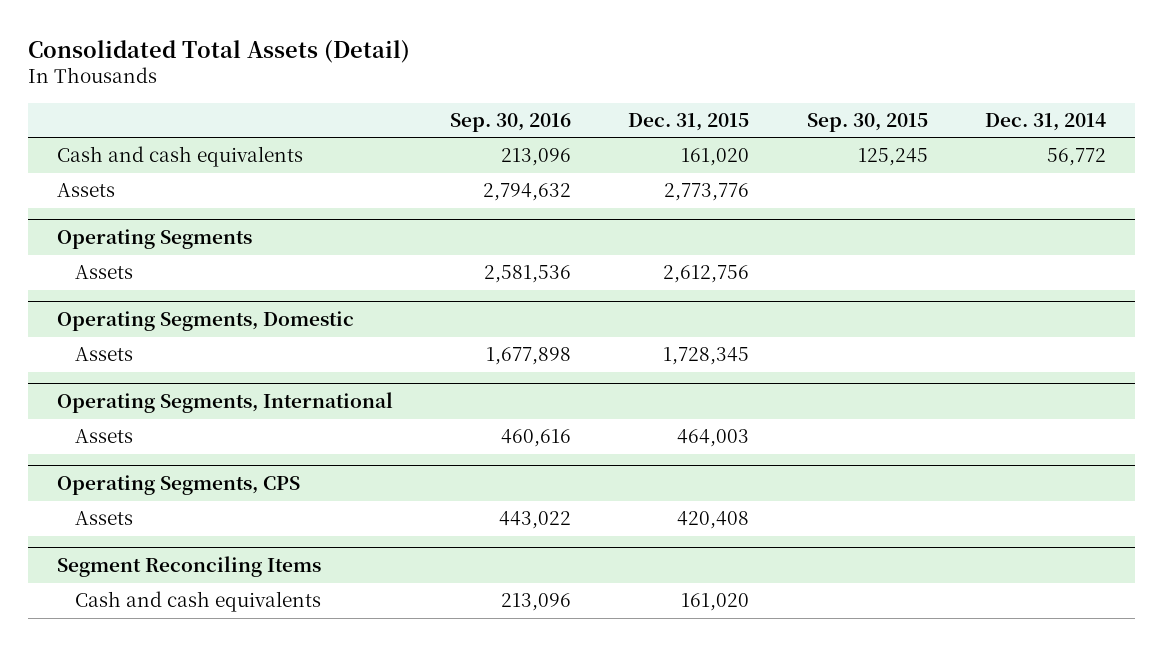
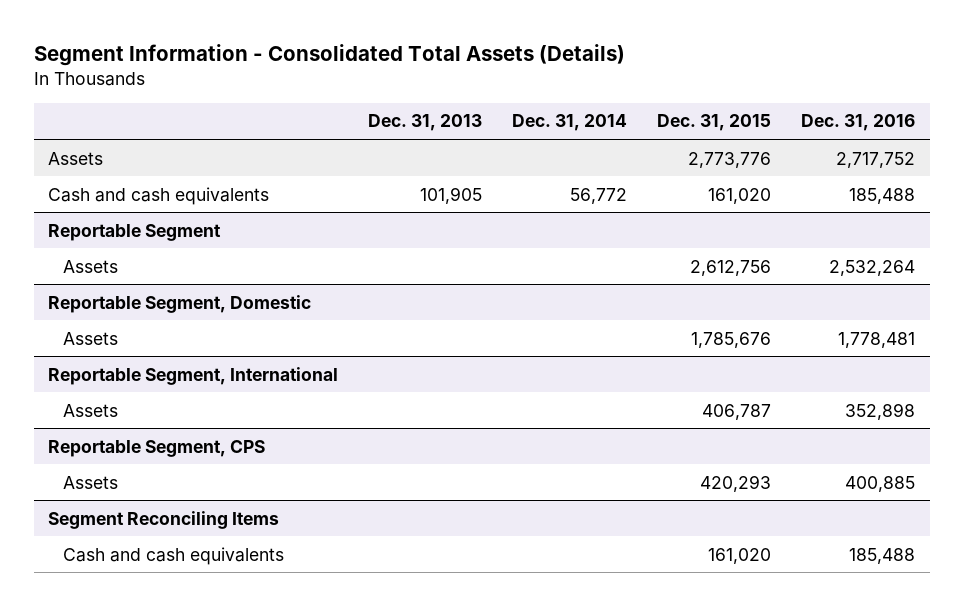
- Consolidated Total Assets (Detail)
+ Segment Information - Consolidated Total Assets (Details)
- | Sep. 30, 2016 | Dec. 31, 2015 | Sep. 30, 2015 | Dec. 31, 2014
+ | Dec. 31, 2013 | Dec. 31, 2014 | Dec. 31, 2015 | Dec. 31, 2016
- Operating Segments
moved down: Cash and cash equivalents | 101,905 | 56,772 | 161,020 | 185,488
+ Reportable Segment
- Operating Segments, Domestic
- Assets | 1,677,898 | 1,728,345 | |
- Operating Segments, International
- Assets | 460,616 | 464,003 | |
- Operating Segments, CPS
- Assets | 443,022 | 420,408 | |
+ Reportable Segment, Domestic
+ Assets | | | 1,785,676 | 1,778,481
+ Reportable Segment, International
+ Assets | | | 406,787 | 352,898
+ Reportable Segment, CPS
+ Assets | | | 420,293 | 400,885

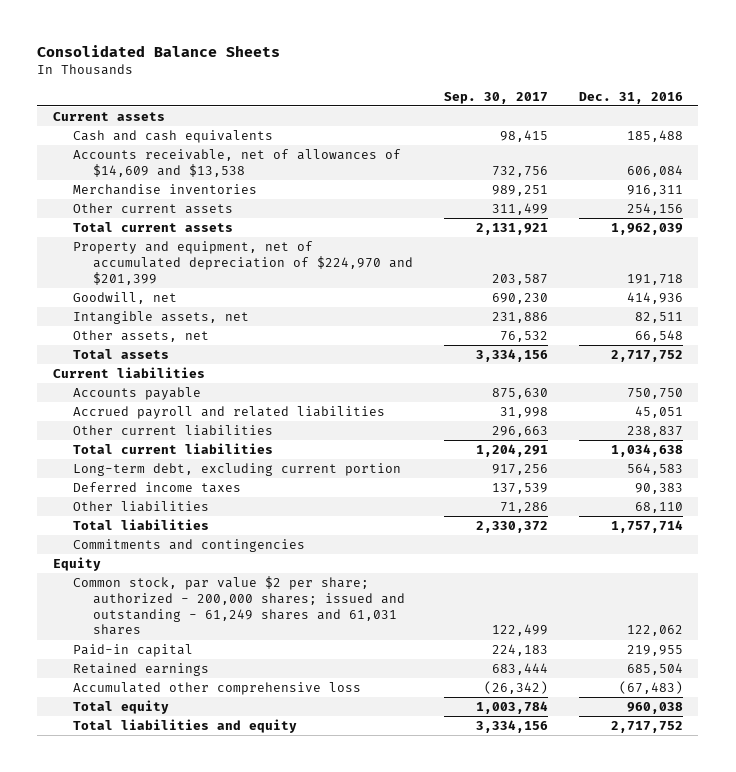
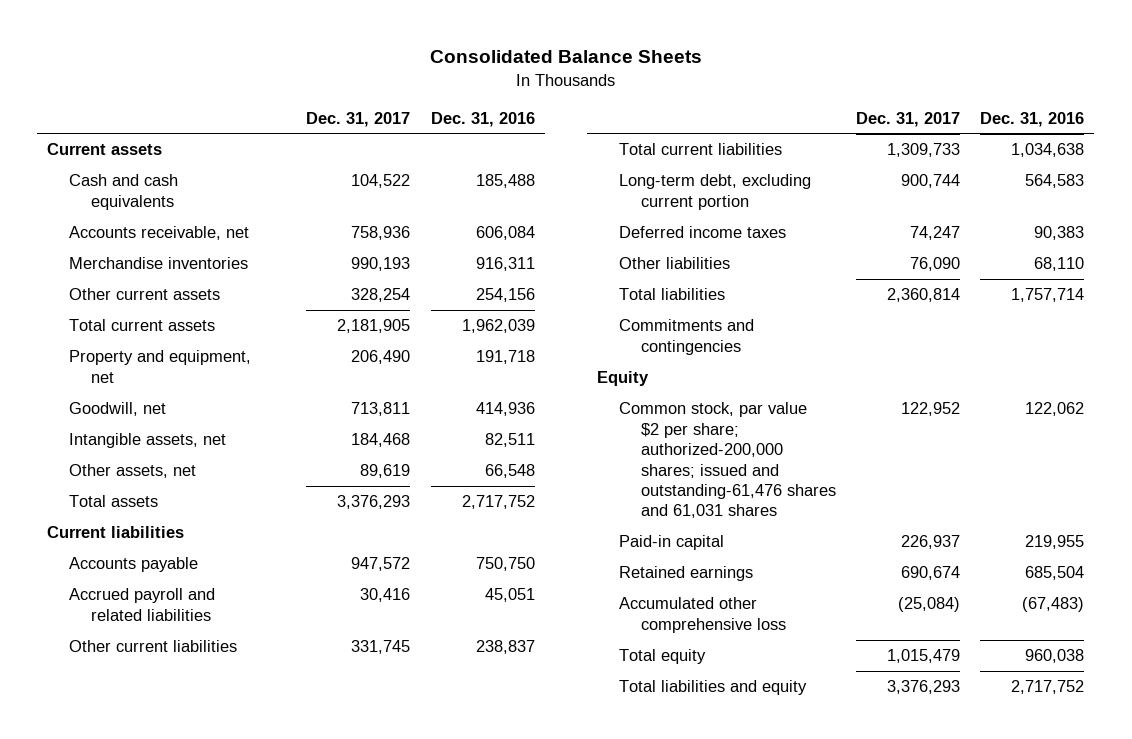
- | Sep. 30, 2017 | Dec. 31, 2016
+ | Dec. 31, 2017 | Dec. 31, 2016
- Accounts receivable, net of allowances of $14,609 and $13,538 | 732,756 | 606,084
+ Accounts receivable, net | 758,936 | 606,084
- Property and equipment, net of accumulated depreciation of $224,970 and $201,399 | 203,587 | 191,718
+ Property and equipment, net | 206,490 | 191,718
- Common stock, par value $2 per share; authorized - 200,000 shares; issued and outstanding - 61,249 shares and 61,031 shares | 122,499 | 122,062
+ Common stock, par value $2 per share; authorized-200,000 shares; issued and outstanding-61,476 shares and 61,031 shares | 122,952 | 122,062

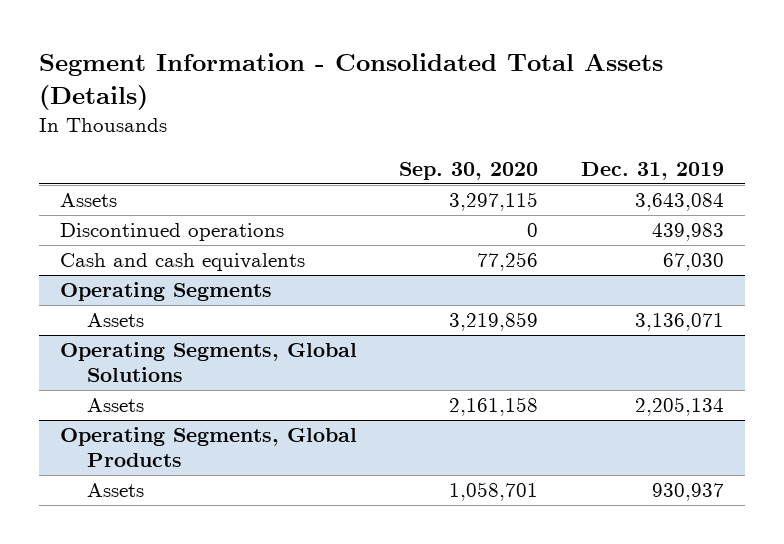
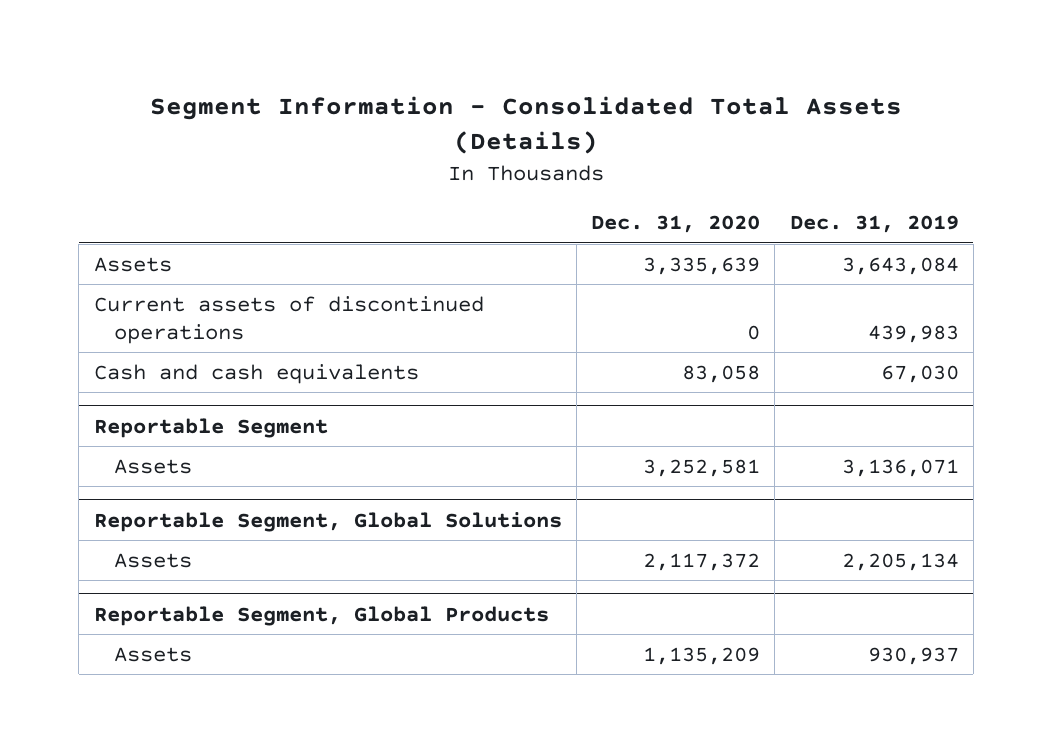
- | Sep. 30, 2020 | Dec. 31, 2019
+ | Dec. 31, 2020 | Dec. 31, 2019
- Discontinued operations | 0 | 439,983
+ Current assets of discontinued operations | 0 | 439,983
- Operating Segments
+ Reportable Segment
- Operating Segments, Global Solutions
+ Reportable Segment, Global Solutions
- Operating Segments, Global Products
+ Reportable Segment, Global Products

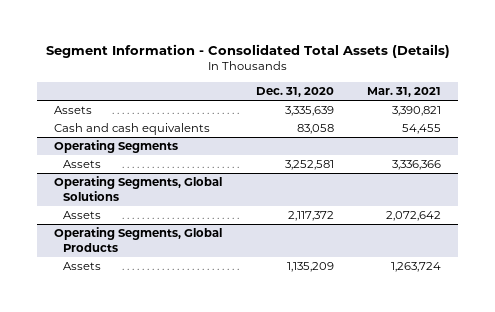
- | Dec. 31, 2020 | Dec. 31, 2019
+ | Dec. 31, 2020 | Mar. 31, 2021
- Current assets of discontinued operations | 0 | 439,983
- Reportable Segment
+ Operating Segments
- Reportable Segment, Global Solutions
+ Operating Segments, Global Solutions
- Reportable Segment, Global Products
+ Operating Segments, Global Products

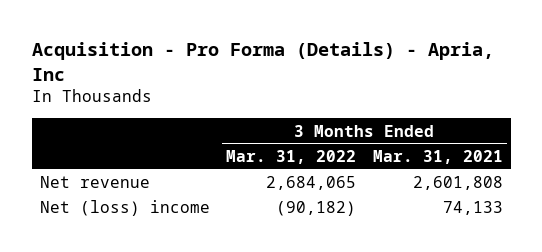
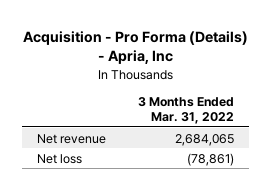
- | 3 Months Ended Mar. 31, 2022 | 3 Months Ended Mar. 31, 2021
+ | 3 Months Ended Mar. 31, 2022
- Net (loss) income | (90,182) | 74,133
+ Net loss | (78,861)

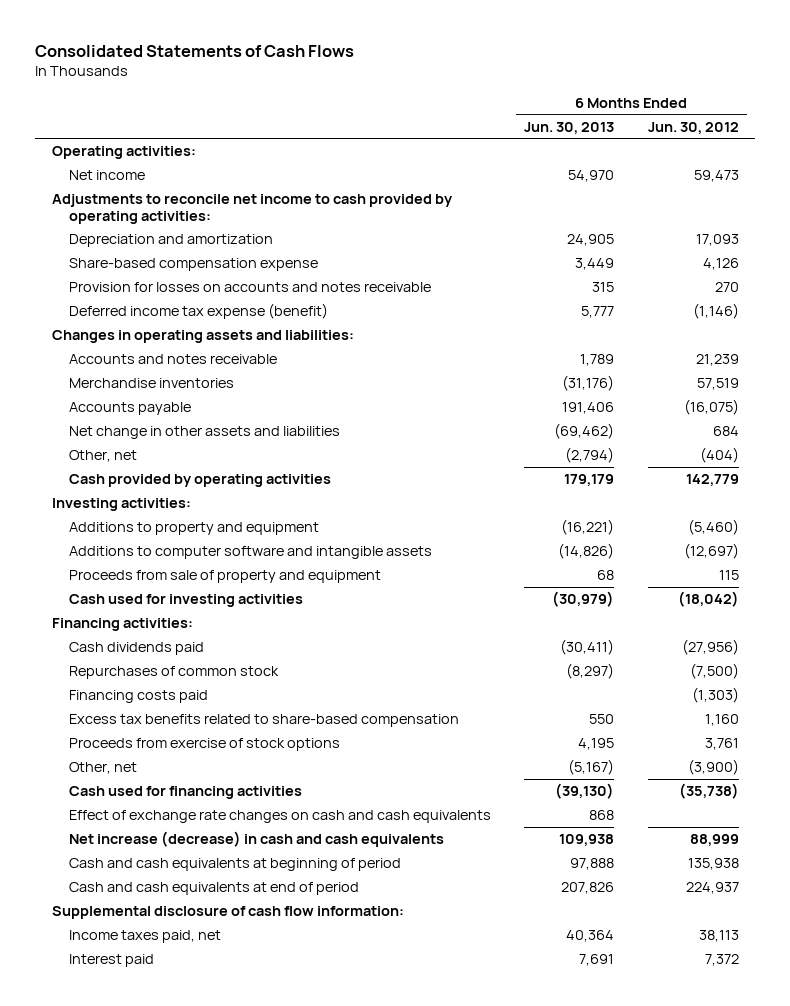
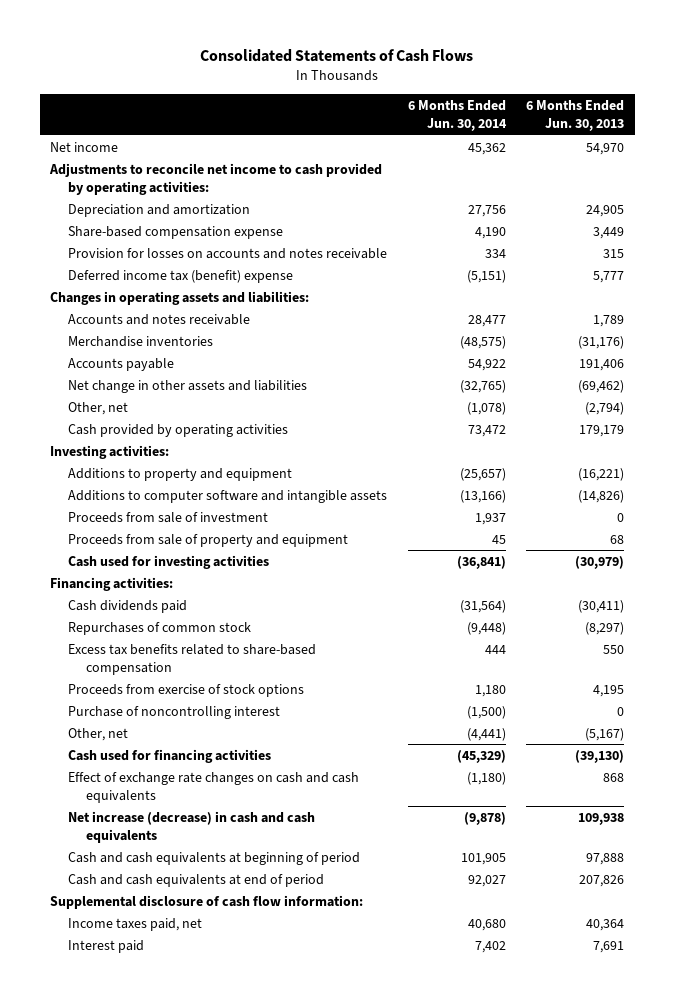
- | 6 Months Ended Jun. 30, 2013 | 6 Months Ended Jun. 30, 2012
+ | 6 Months Ended Jun. 30, 2014 | 6 Months Ended Jun. 30, 2013
- Operating activities:
- Deferred income tax expense (benefit) | 5,777 | (1,146)
+ Deferred income tax (benefit) expense | (5,151) | 5,777
+ Proceeds from sale of investment | 1,937 | 0
- Financing costs paid | | (1,303)
+ Purchase of noncontrolling interest | (1,500) | 0

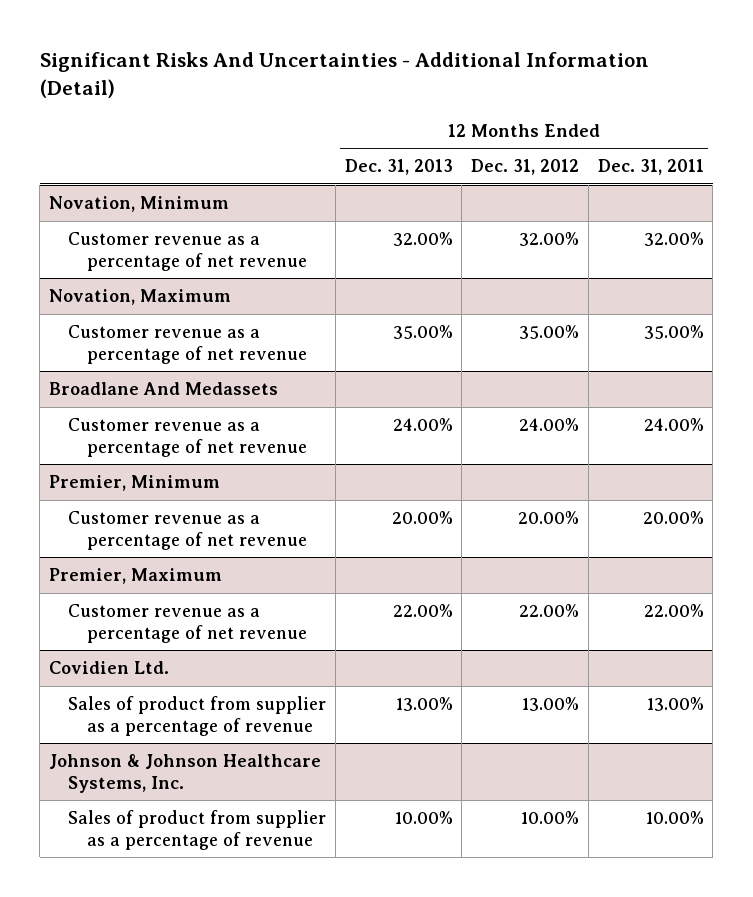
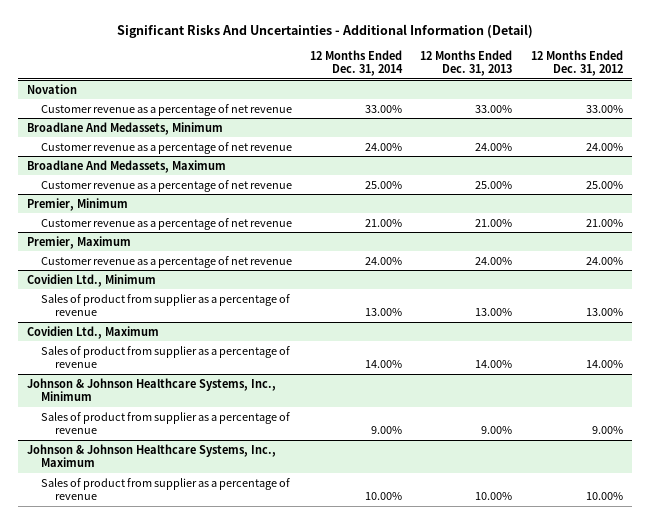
- | 12 Months Ended Dec. 31, 2013 | 12 Months Ended Dec. 31, 2012 | 12 Months Ended Dec. 31, 2011
+ | 12 Months Ended Dec. 31, 2014 | 12 Months Ended Dec. 31, 2013 | 12 Months Ended Dec. 31, 2012
- Novation, Minimum
- Customer revenue as a percentage of net revenue | 32.00% | 32.00% | 32.00%
- Novation, Maximum
- Customer revenue as a percentage of net revenue | 35.00% | 35.00% | 35.00%
- Broadlane And Medassets
+ Novation
+ Customer revenue as a percentage of net revenue | 33.00% | 33.00% | 33.00%
+ Broadlane And Medassets, Minimum
+ Broadlane And Medassets, Maximum
+ Customer revenue as a percentage of net revenue | 25.00% | 25.00% | 25.00%
@ Premier, Minimum
- Customer revenue as a percentage of net revenue | 20.00% | 20.00% | 20.00%
+ Customer revenue as a percentage of net revenue | 21.00% | 21.00% | 21.00%
@ Premier, Maximum
- Customer revenue as a percentage of net revenue | 22.00% | 22.00% | 22.00%
- Covidien Ltd.
@ Premier, Maximum
+ Customer revenue as a percentage of net revenue | 24.00% | 24.00% | 24.00%
+ Covidien Ltd., Minimum
- Johnson & Johnson Healthcare Systems, Inc.
+ Covidien Ltd., Maximum
+ Sales of product from supplier as a percentage of revenue | 14.00% | 14.00% | 14.00%
+ Johnson & Johnson Healthcare Systems, Inc., Minimum
+ Sales of product from supplier as a percentage of revenue | 9.00% | 9.00% | 9.00%
+ Johnson & Johnson Healthcare Systems, Inc., Maximum

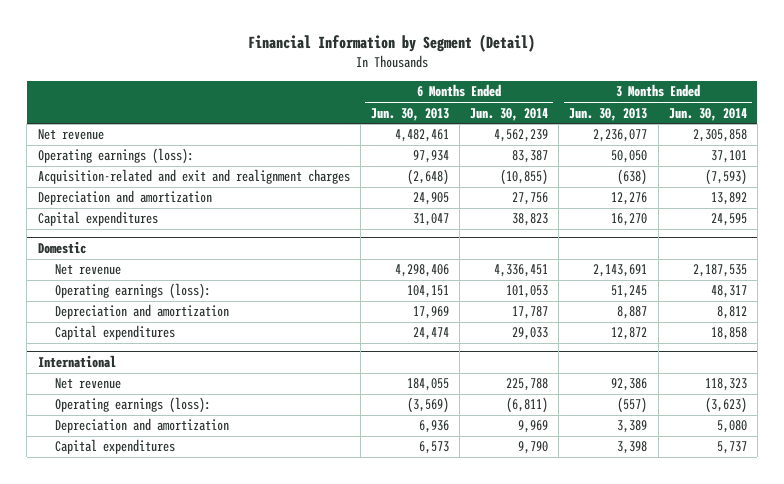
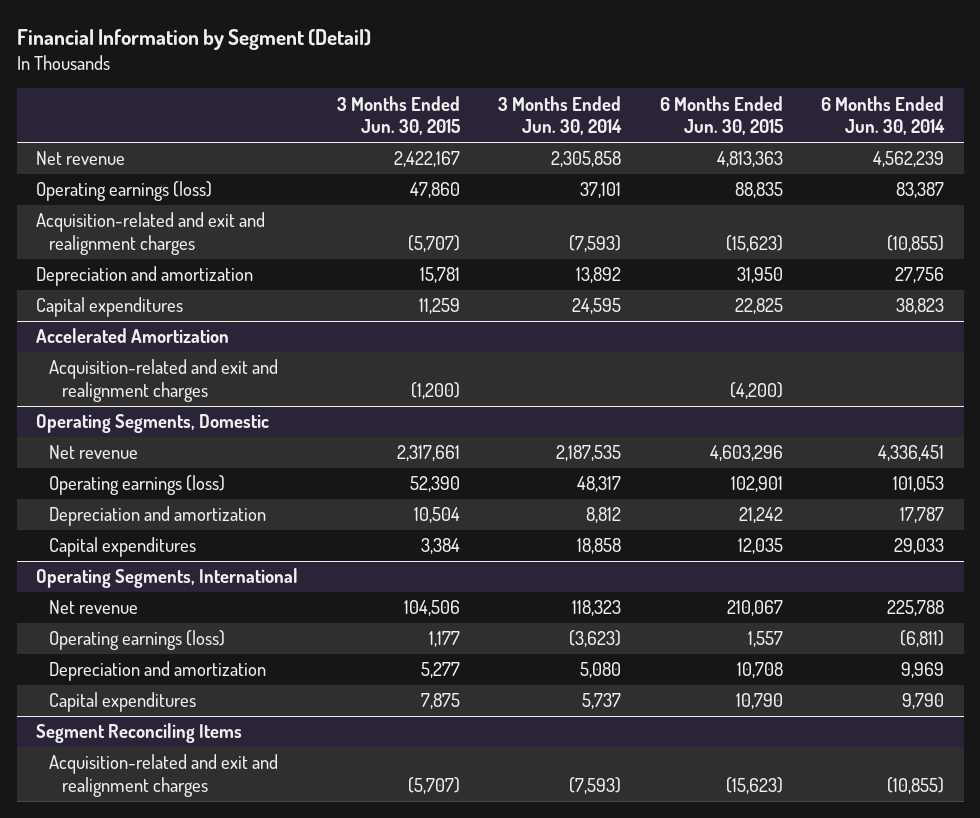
- | 6 Months Ended Jun. 30, 2013 | 6 Months Ended Jun. 30, 2014 | 3 Months Ended Jun. 30, 2013 | 3 Months Ended Jun. 30, 2014
+ | 3 Months Ended Jun. 30, 2015 | 3 Months Ended Jun. 30, 2014 | 6 Months Ended Jun. 30, 2015 | 6 Months Ended Jun. 30, 2014
- Operating earnings (loss): | 97,934 | 83,387 | 50,050 | 37,101
+ Operating earnings (loss) | 47,860 | 37,101 | 88,835 | 83,387
- Domestic
+ Accelerated Amortization
+ Acquisition-related and exit and realignment charges | (1,200) | | (4,200) |
+ Operating Segments, Domestic
- Operating earnings (loss): | 104,151 | 101,053 | 51,245 | 48,317
+ Operating earnings (loss) | 52,390 | 48,317 | 102,901 | 101,053
- International
+ Operating Segments, International
- Operating earnings (loss): | (3,569) | (6,811) | (557) | (3,623)
+ Operating earnings (loss) | 1,177 | (3,623) | 1,557 | (6,811)
+ Segment Reconciling Items
+ Acquisition-related and exit and realignment charges | (5,707) | (7,593) | (15,623) | (10,855)

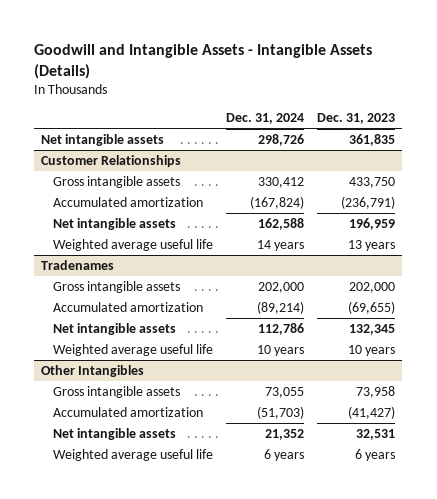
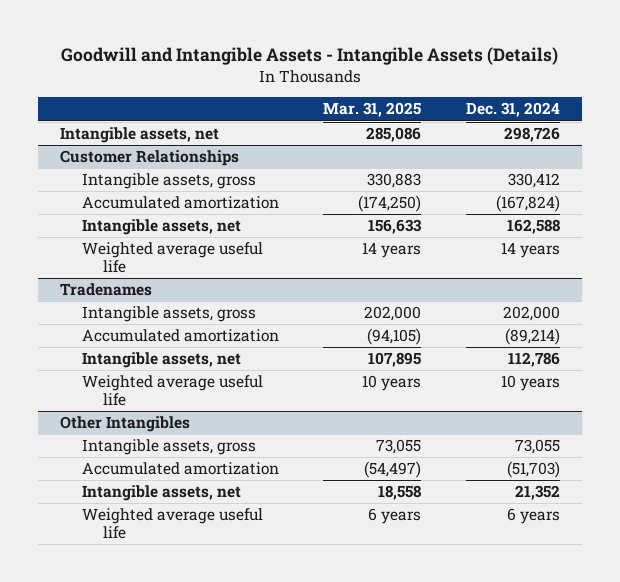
- | Dec. 31, 2024 | Dec. 31, 2023
+ | Mar. 31, 2025 | Dec. 31, 2024
- Net intangible assets | 298,726 | 361,835
+ Intangible assets, net | 285,086 | 298,726
@ Customer Relationships
- Gross intangible assets | 330,412 | 433,750
+ Intangible assets, gross | 330,883 | 330,412
- Net intangible assets | 162,588 | 196,959
+ Intangible assets, net | 156,633 | 162,588
@ Tradenames
- Gross intangible assets | 202,000 | 202,000
+ Intangible assets, gross | 202,000 | 202,000
- Net intangible assets | 112,786 | 132,345
+ Intangible assets, net | 107,895 | 112,786
@ Other Intangibles
- Gross intangible assets | 73,055 | 73,958
+ Intangible assets, gross | 73,055 | 73,055
- Net intangible assets | 21,352 | 32,531
+ Intangible assets, net | 18,558 | 21,352

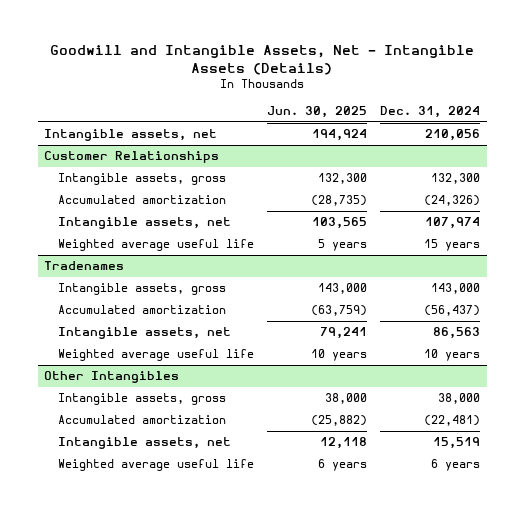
- Goodwill and Intangible Assets - Intangible Assets (Details)
+ Goodwill and Intangible Assets, Net - Intangible Assets (Details)
- | Mar. 31, 2025 | Dec. 31, 2024
+ | Jun. 30, 2025 | Dec. 31, 2024
- Intangible assets, net | 285,086 | 298,726
+ Intangible assets, net | 194,924 | 210,056
@ Customer Relationships
- Intangible assets, gross | 330,883 | 330,412
- Accumulated amortization | (174,250) | (167,824)
- Intangible assets, net | 156,633 | 162,588
- Weighted average useful life | 14 years | 14 years
+ Intangible assets, gross | 132,300 | 132,300
+ Accumulated amortization | (28,735) | (24,326)
+ Intangible assets, net | 103,565 | 107,974
+ Weighted average useful life | 5 years | 15 years
@ Tradenames
- Intangible assets, gross | 202,000 | 202,000
- Accumulated amortization | (94,105) | (89,214)
- Intangible assets, net | 107,895 | 112,786
+ Intangible assets, gross | 143,000 | 143,000
+ Accumulated amortization | (63,759) | (56,437)
+ Intangible assets, net | 79,241 | 86,563
@ Other Intangibles
- Intangible assets, gross | 73,055 | 73,055
- Accumulated amortization | (54,497) | (51,703)
- Intangible assets, net | 18,558 | 21,352
+ Intangible assets, gross | 38,000 | 38,000
+ Accumulated amortization | (25,882) | (22,481)
+ Intangible assets, net | 12,118 | 15,519

